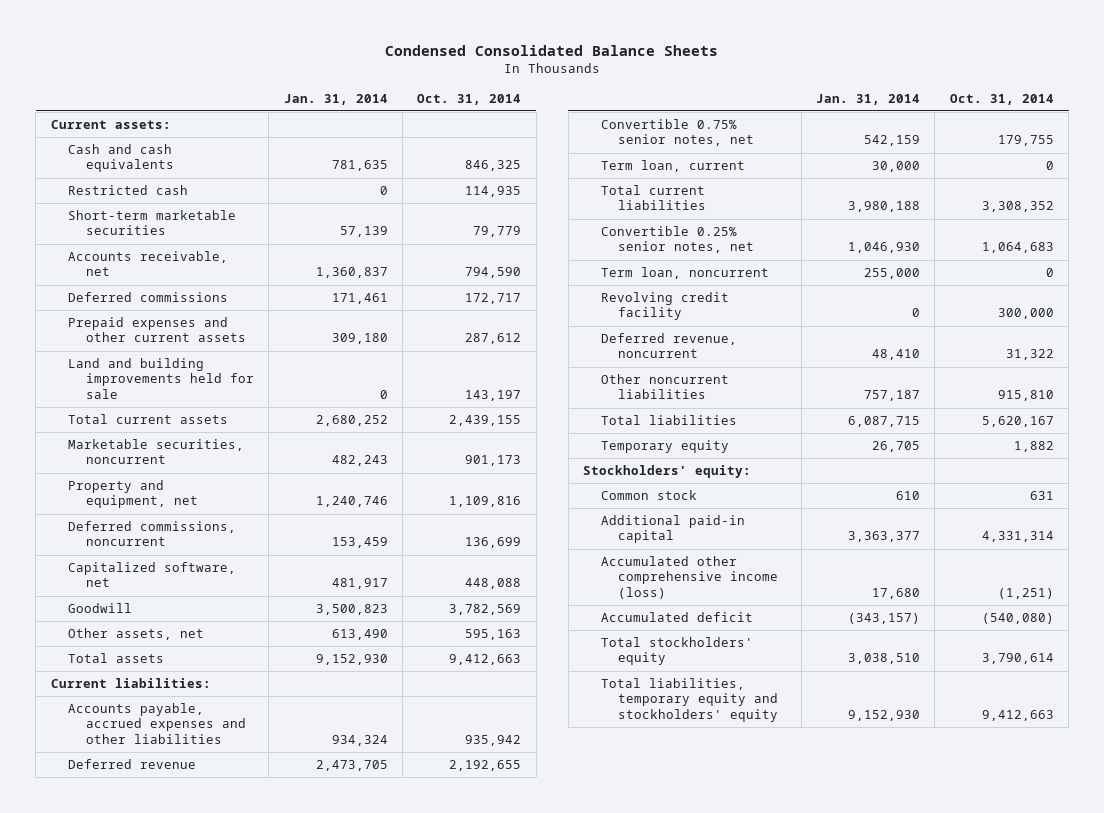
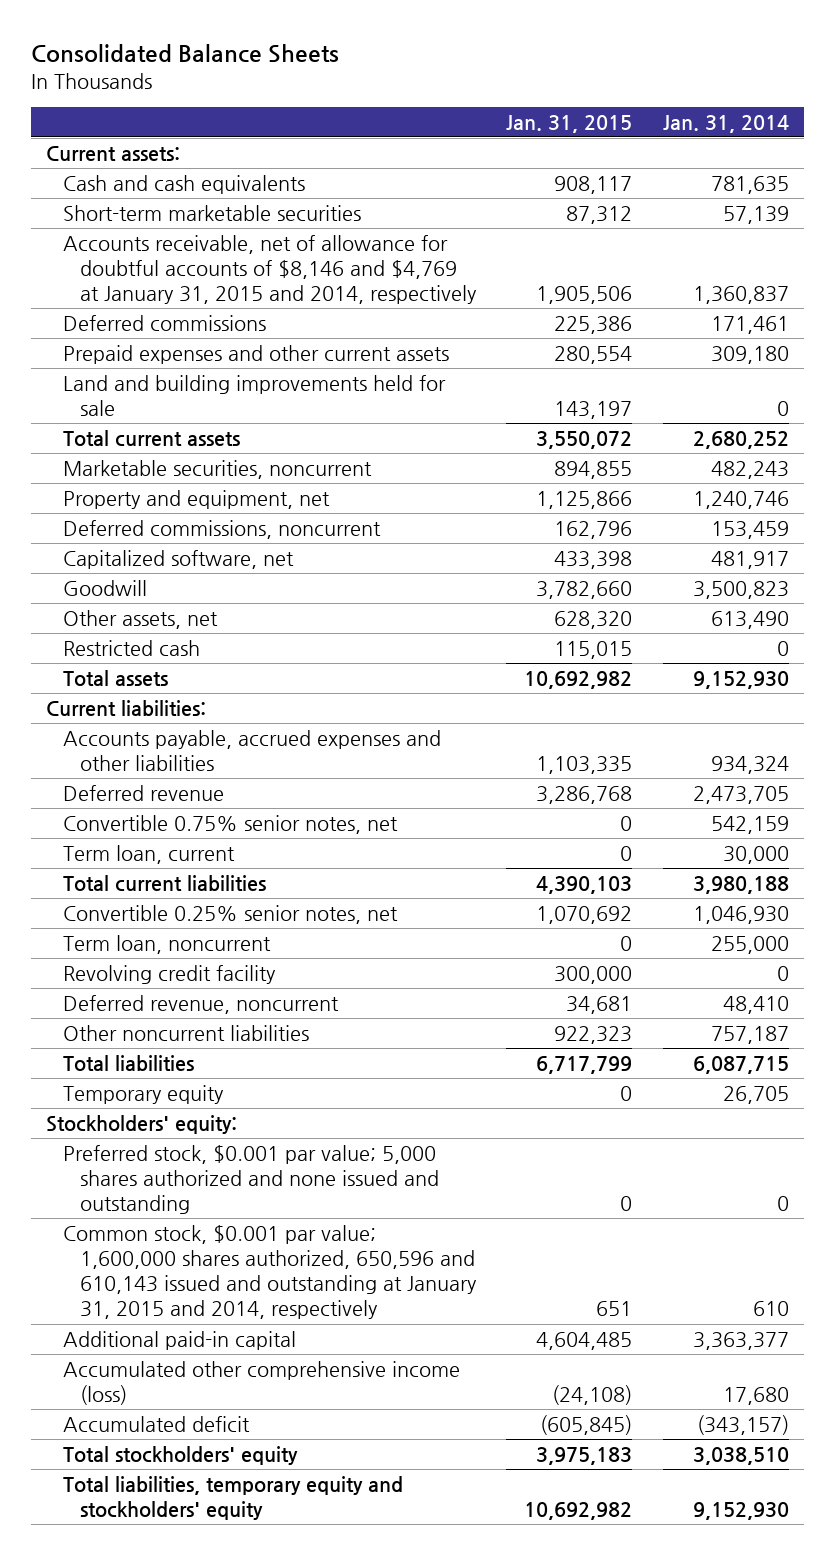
- Condensed Consolidated Balance Sheets
+ Consolidated Balance Sheets
- | Jan. 31, 2014 | Oct. 31, 2014
+ | Jan. 31, 2015 | Jan. 31, 2014
- Accounts receivable, net | 1,360,837 | 794,590
+ Accounts receivable, net of allowance for doubtful accounts of $8,146 and $4,769 at January 31, 2015 and 2014, respectively | 1,905,506 | 1,360,837
moved down: Restricted cash | 115,015 | 0
- Common stock | 610 | 631
+ Preferred stock, $0.001 par value; 5,000 shares authorized and none issued and outstanding | 0 | 0
+ Common stock, $0.001 par value; 1,600,000 shares authorized, 650,596 and 610,143 issued and outstanding at January 31, 2015 and 2014, respectively | 651 | 610

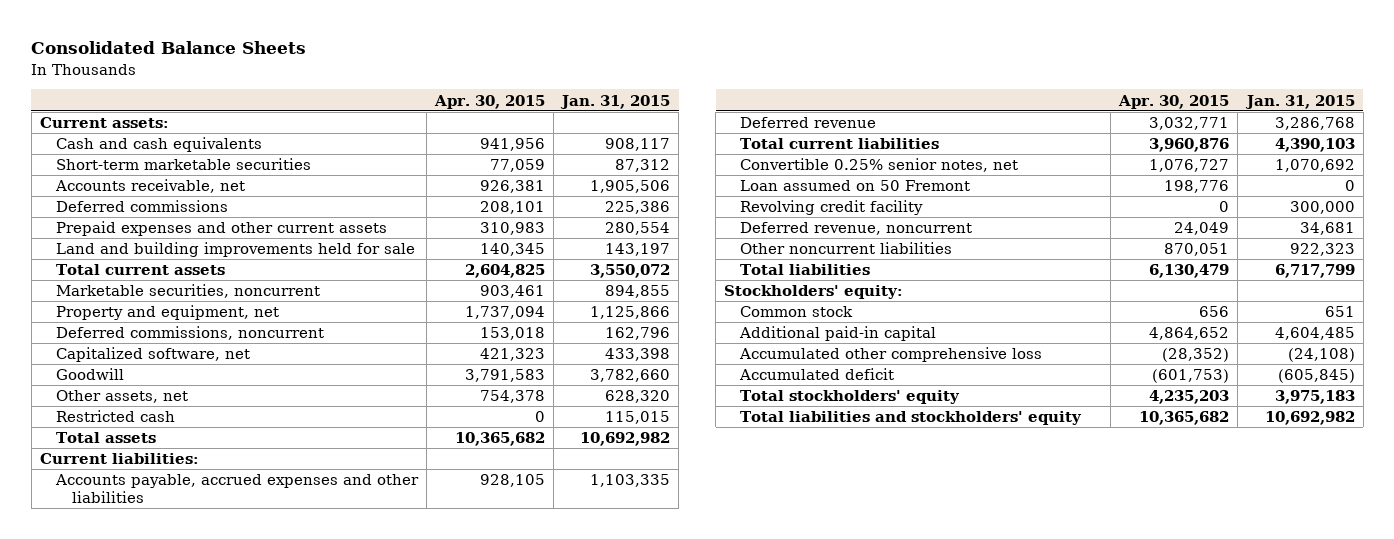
- | Jan. 31, 2015 | Jan. 31, 2014
+ | Apr. 30, 2015 | Jan. 31, 2015
- Accounts receivable, net of allowance for doubtful accounts of $8,146 and $4,769 at January 31, 2015 and 2014, respectively | 1,905,506 | 1,360,837
+ Accounts receivable, net | 926,381 | 1,905,506
- Convertible 0.75% senior notes, net | 0 | 542,159
- Term loan, current | 0 | 30,000
- Term loan, noncurrent | 0 | 255,000
+ Loan assumed on 50 Fremont | 198,776 | 0
- Temporary equity | 0 | 26,705
- Preferred stock, $0.001 par value; 5,000 shares authorized and none issued and outstanding | 0 | 0
- Common stock, $0.001 par value; 1,600,000 shares authorized, 650,596 and 610,143 issued and outstanding at January 31, 2015 and 2014, respectively | 651 | 610
+ Common stock | 656 | 651
- Accumulated other comprehensive income (loss) | (24,108) | 17,680
+ Accumulated other comprehensive loss | (28,352) | (24,108)
- Total liabilities, temporary equity and stockholders' equity | 10,692,982 | 9,152,930
+ Total liabilities and stockholders' equity | 10,365,682 | 10,692,982

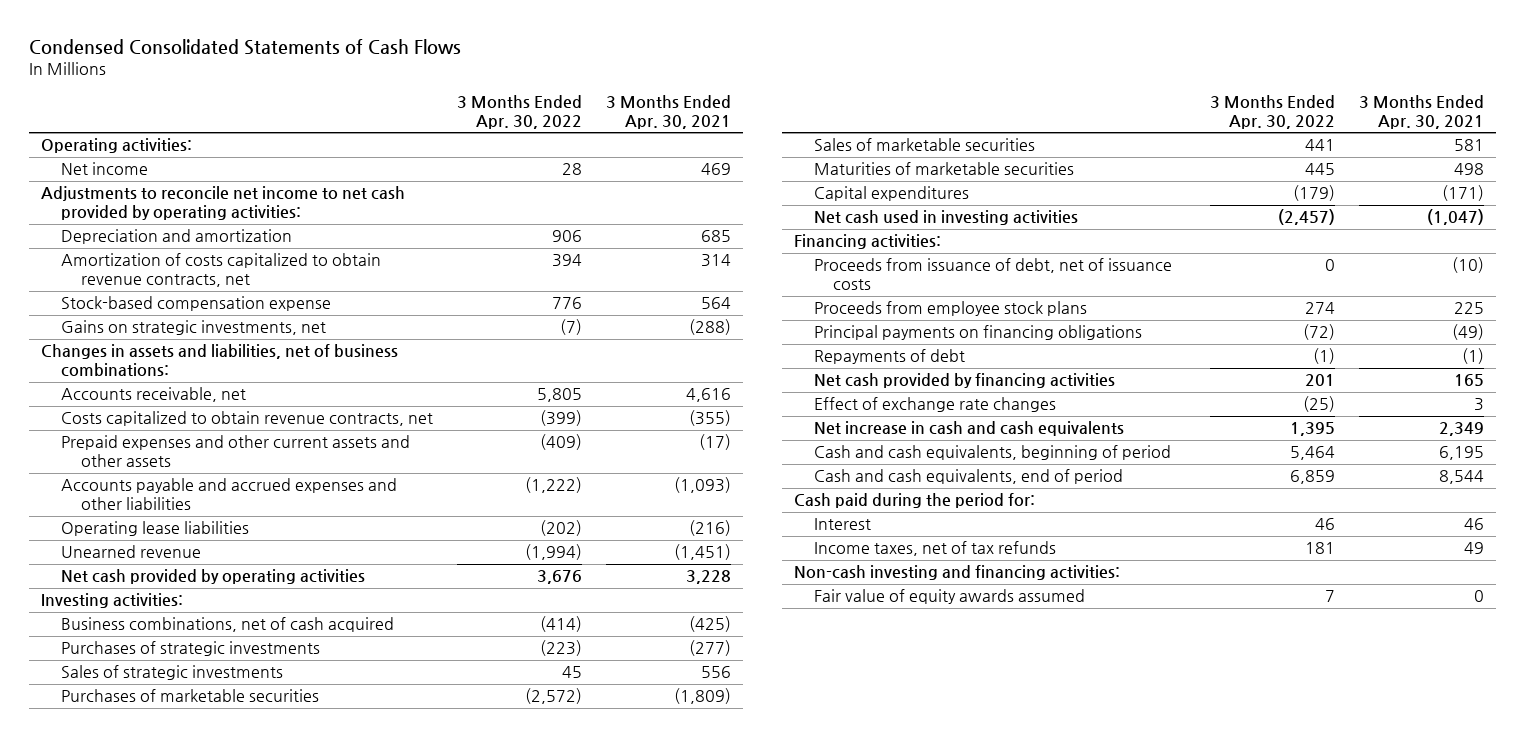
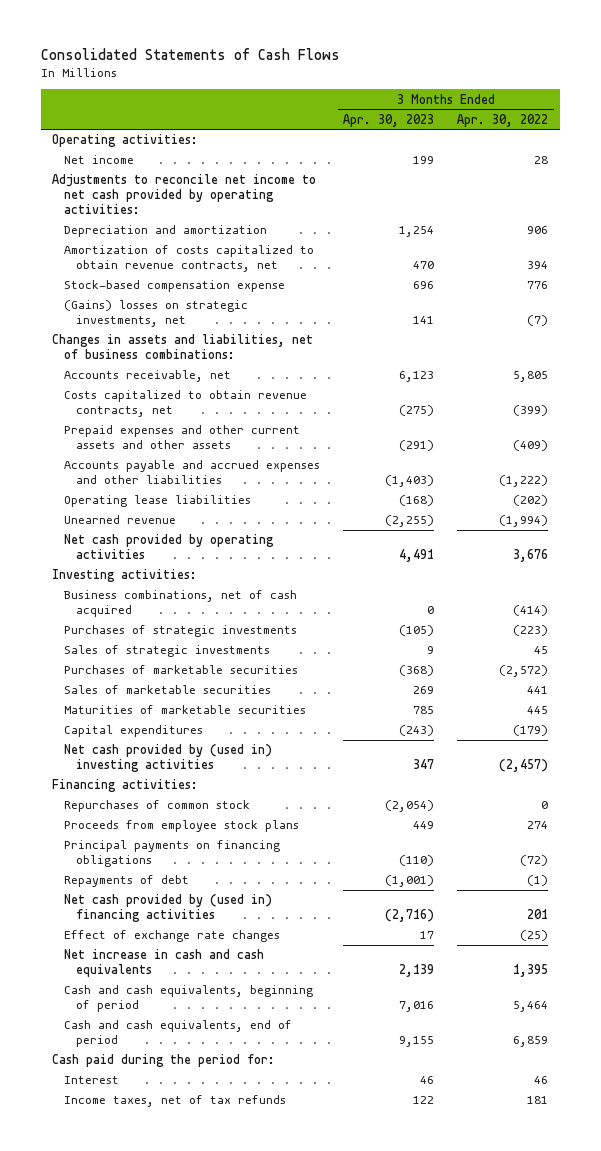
- Condensed Consolidated Statements of Cash Flows
+ Consolidated Statements of Cash Flows
- | 3 Months Ended Apr. 30, 2022 | 3 Months Ended Apr. 30, 2021
+ | 3 Months Ended Apr. 30, 2023 | 3 Months Ended Apr. 30, 2022
- Gains on strategic investments, net | (7) | (288)
+ (Gains) losses on strategic investments, net | 141 | (7)
- Net cash used in investing activities | (2,457) | (1,047)
+ Net cash provided by (used in) investing activities | 347 | (2,457)
- Proceeds from issuance of debt, net of issuance costs | 0 | (10)
+ Repurchases of common stock | (2,054) | 0
- Net cash provided by financing activities | 201 | 165
+ Net cash provided by (used in) financing activities | (2,716) | 201
- Non-cash investing and financing activities:
- Fair value of equity awards assumed | 7 | 0

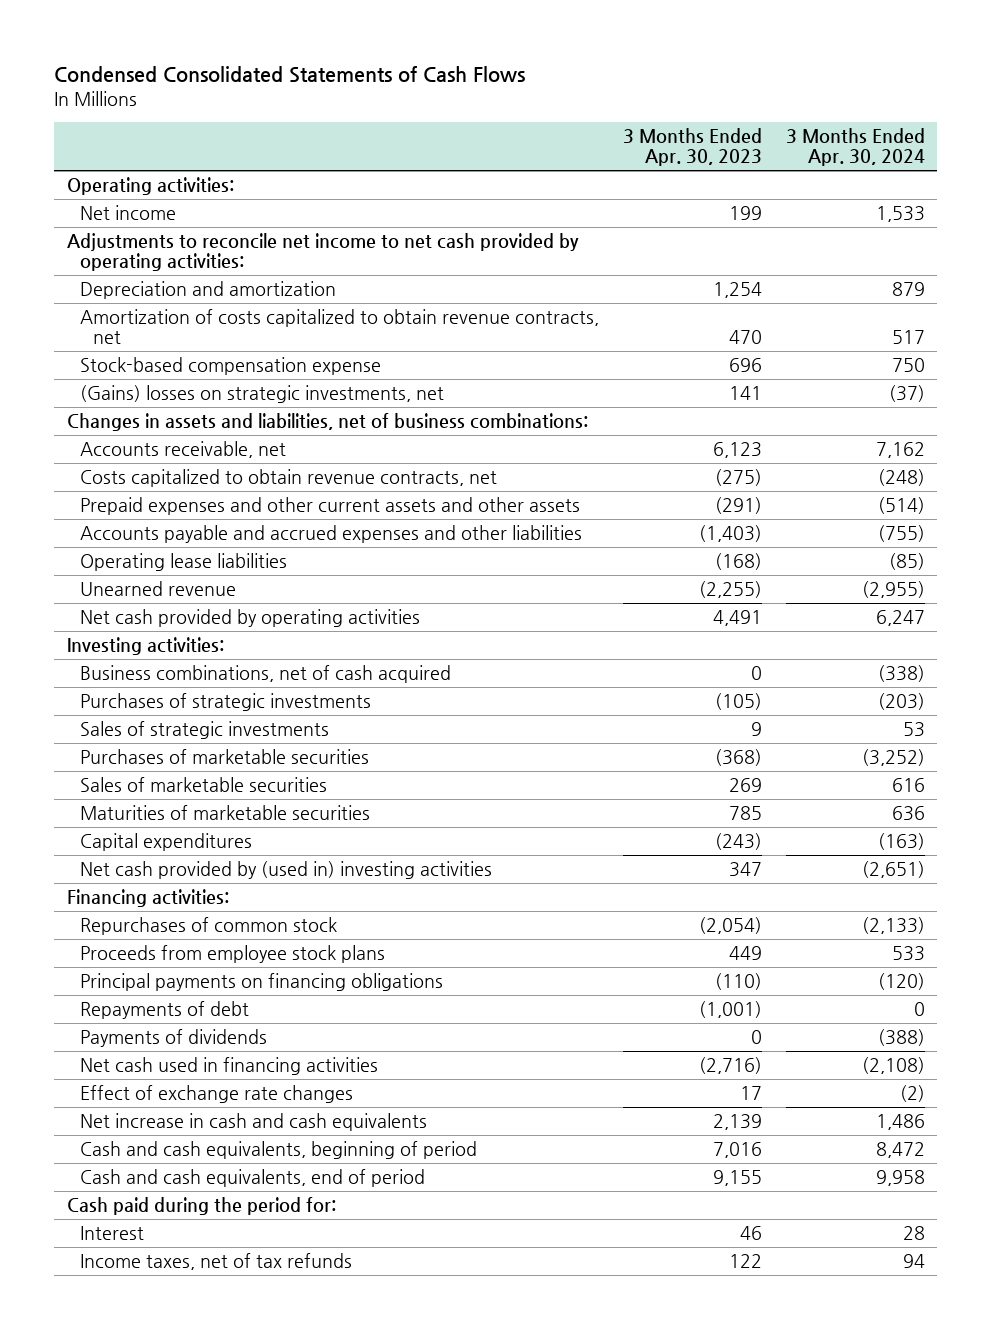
- Consolidated Statements of Cash Flows
+ Condensed Consolidated Statements of Cash Flows
- | 3 Months Ended Apr. 30, 2023 | 3 Months Ended Apr. 30, 2022
+ | 3 Months Ended Apr. 30, 2023 | 3 Months Ended Apr. 30, 2024
- Net cash provided by (used in) financing activities | (2,716) | 201
+ Payments of dividends | 0 | (388)
+ Net cash used in financing activities | (2,716) | (2,108)

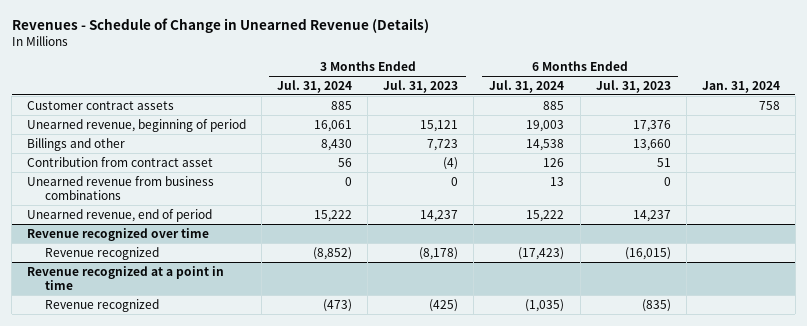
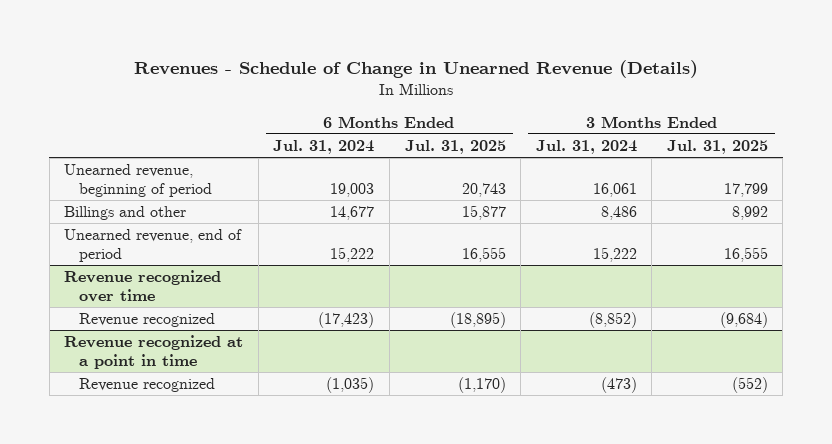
- | 3 Months Ended Jul. 31, 2024 | 3 Months Ended Jul. 31, 2023 | 6 Months Ended Jul. 31, 2024 | 6 Months Ended Jul. 31, 2023 | Jan. 31, 2024
+ | 6 Months Ended Jul. 31, 2024 | 6 Months Ended Jul. 31, 2025 | 3 Months Ended Jul. 31, 2024 | 3 Months Ended Jul. 31, 2025
- Customer contract assets | 885 | | 885 | | 758
- Billings and other | 8,430 | 7,723 | 14,538 | 13,660 |
- Contribution from contract asset | 56 | (4) | 126 | 51 |
- Unearned revenue from business combinations | 0 | 0 | 13 | 0 |
+ Billings and other | 14,677 | 15,877 | 8,486 | 8,992

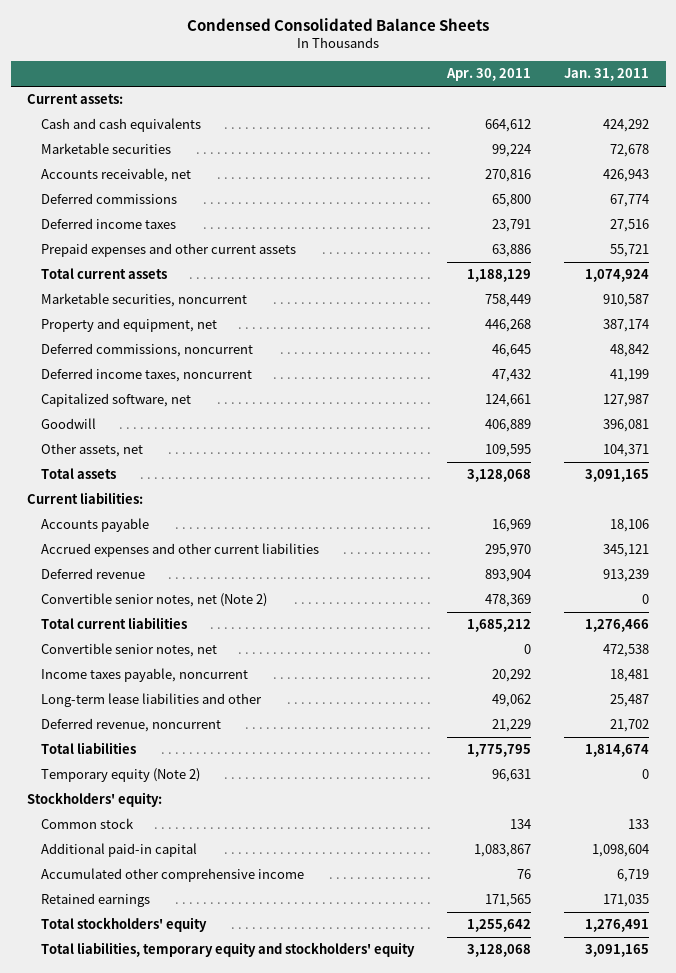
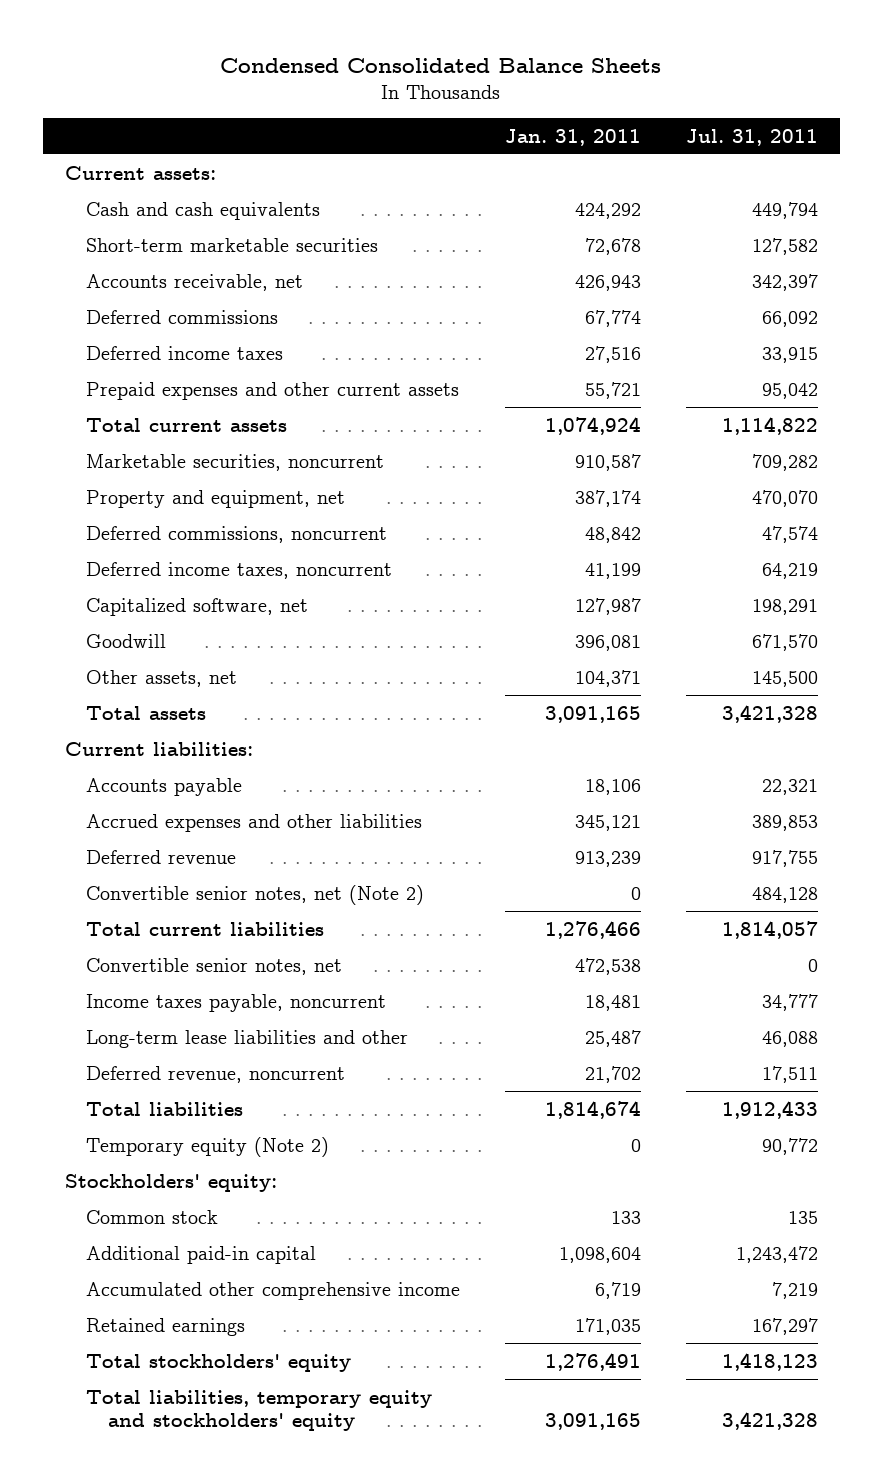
- | Apr. 30, 2011 | Jan. 31, 2011
+ | Jan. 31, 2011 | Jul. 31, 2011
- Marketable securities | 99,224 | 72,678
+ Short-term marketable securities | 72,678 | 127,582
- Accrued expenses and other current liabilities | 295,970 | 345,121
+ Accrued expenses and other liabilities | 345,121 | 389,853

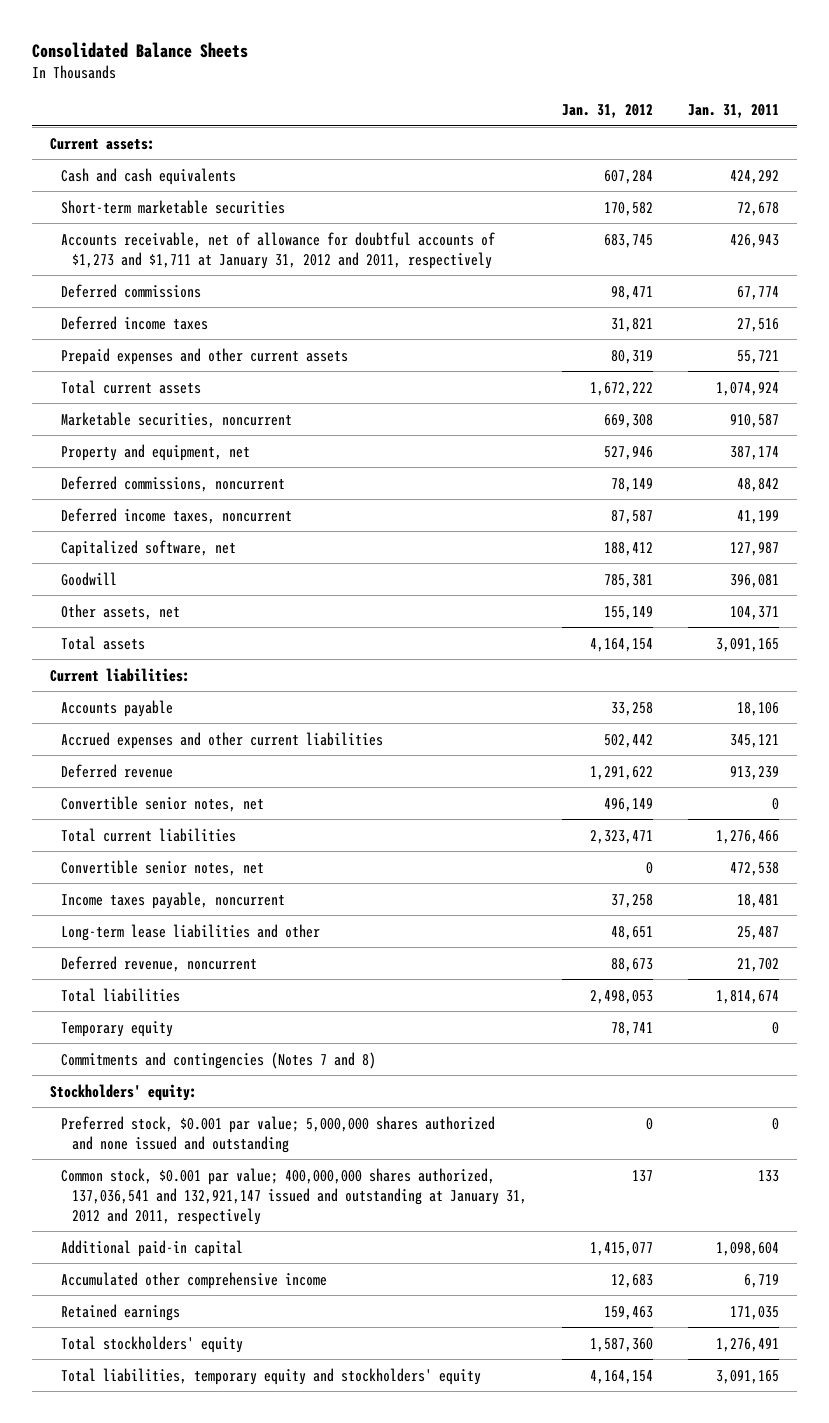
- Condensed Consolidated Balance Sheets
+ Consolidated Balance Sheets
- | Jan. 31, 2011 | Jul. 31, 2011
+ | Jan. 31, 2012 | Jan. 31, 2011
- Accounts receivable, net | 426,943 | 342,397
+ Accounts receivable, net of allowance for doubtful accounts of $1,273 and $1,711 at January 31, 2012 and 2011, respectively | 683,745 | 426,943
- Accrued expenses and other liabilities | 345,121 | 389,853
+ Accrued expenses and other current liabilities | 502,442 | 345,121
- Convertible senior notes, net (Note 2) | 0 | 484,128
+ Convertible senior notes, net | 496,149 | 0
- Temporary equity (Note 2) | 0 | 90,772
+ Temporary equity | 78,741 | 0
+ Commitments and contingencies (Notes 7 and 8)
- Common stock | 133 | 135
+ Preferred stock, $0.001 par value; 5,000,000 shares authorized and none issued and outstanding | 0 | 0
+ Common stock, $0.001 par value; 400,000,000 shares authorized, 137,036,541 and 132,921,147 issued and outstanding at January 31, 2012 and 2011, respectively | 137 | 133

